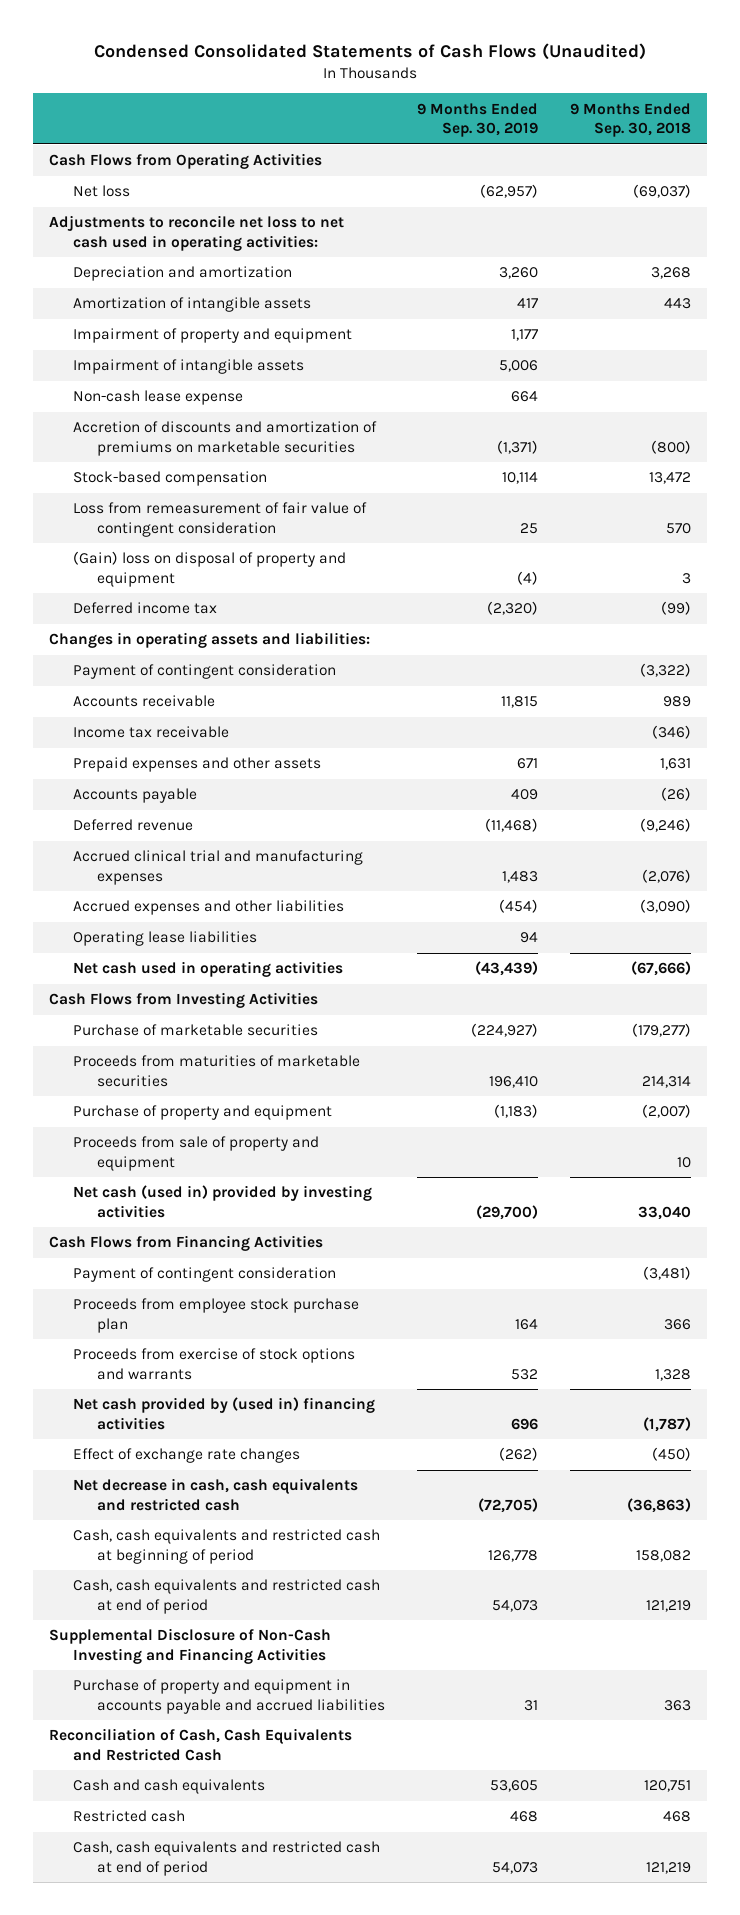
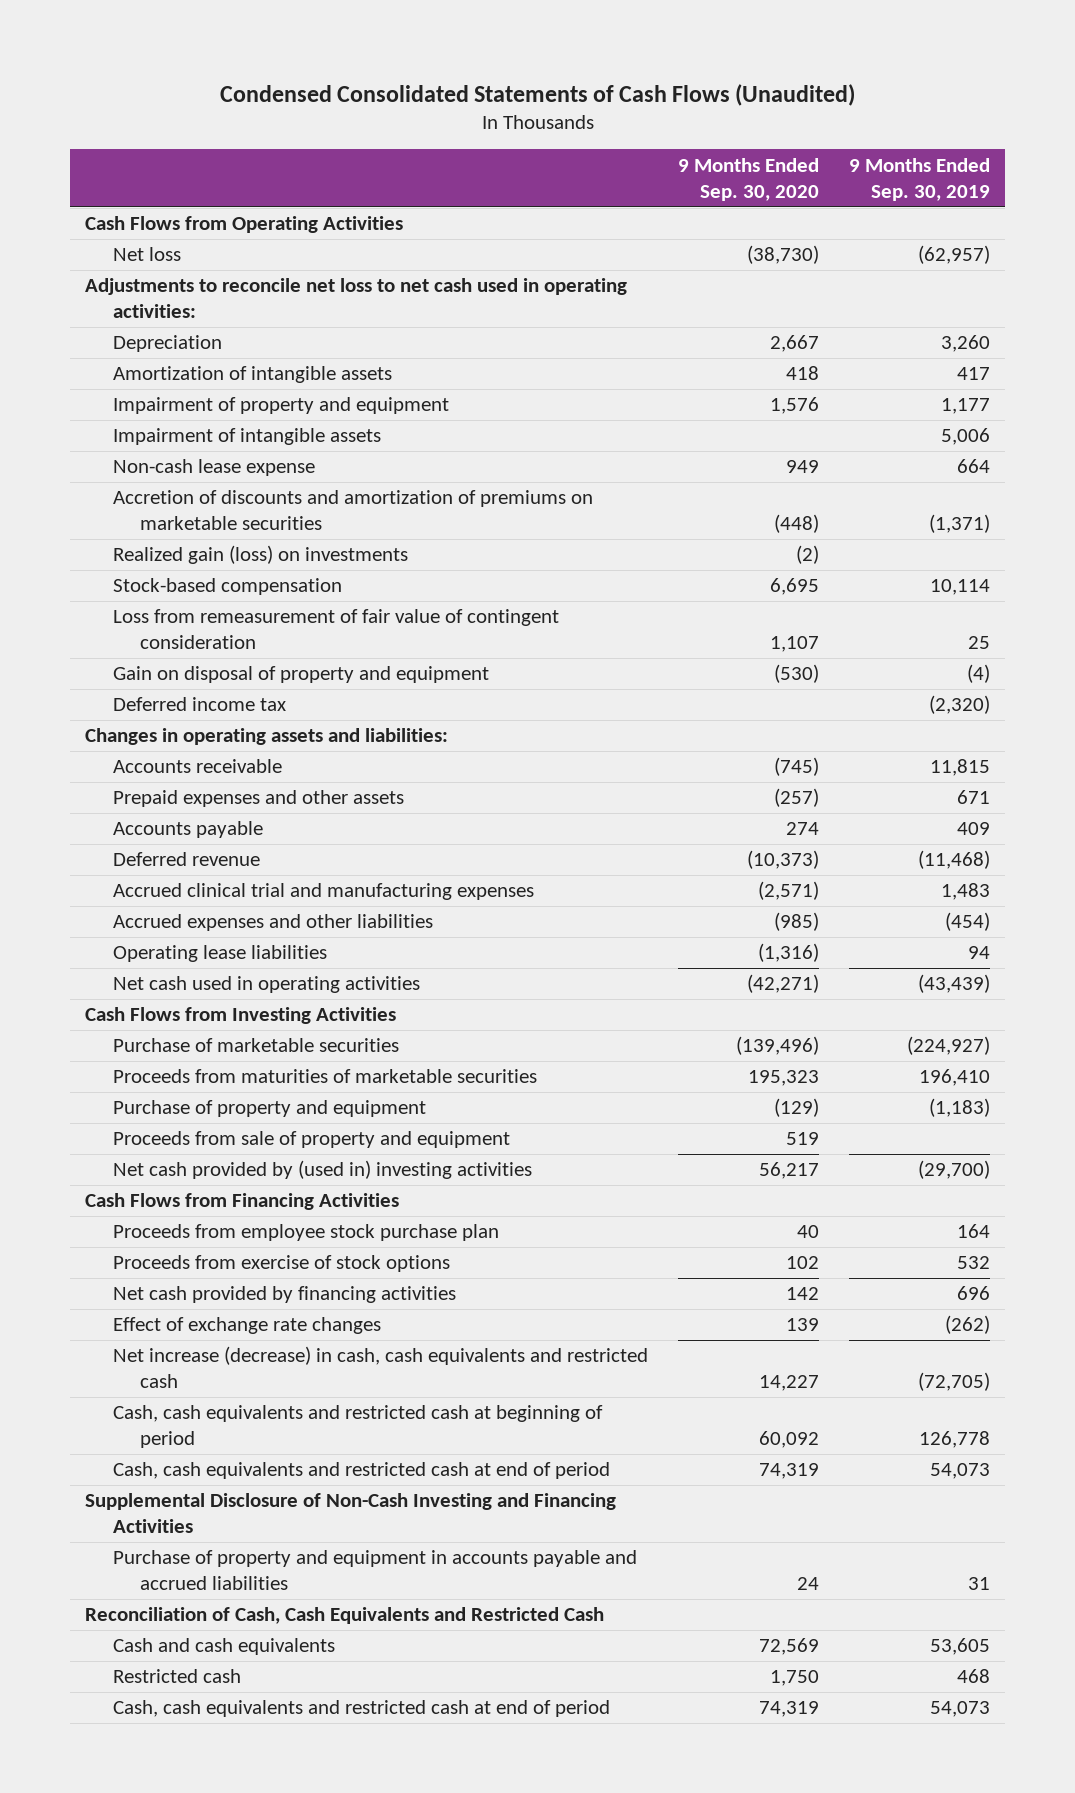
- | 9 Months Ended Sep. 30, 2019 | 9 Months Ended Sep. 30, 2018
+ | 9 Months Ended Sep. 30, 2020 | 9 Months Ended Sep. 30, 2019
- Depreciation and amortization | 3,260 | 3,268
+ Depreciation | 2,667 | 3,260
+ Realized gain (loss) on investments | (2) |
- (Gain) loss on disposal of property and equipment | (4) | 3
+ Gain on disposal of property and equipment | (530) | (4)
- Payment of contingent consideration | | (3,322)
- Income tax receivable | | (346)
- Net cash (used in) provided by investing activities | (29,700) | 33,040
+ Net cash provided by (used in) investing activities | 56,217 | (29,700)
- Payment of contingent consideration | | (3,481)
- Proceeds from exercise of stock options and warrants | 532 | 1,328
- Net cash provided by (used in) financing activities | 696 | (1,787)
+ Proceeds from exercise of stock options | 102 | 532
+ Net cash provided by financing activities | 142 | 696
- Net decrease in cash, cash equivalents and restricted cash | (72,705) | (36,863)
+ Net increase (decrease) in cash, cash equivalents and restricted cash | 14,227 | (72,705)

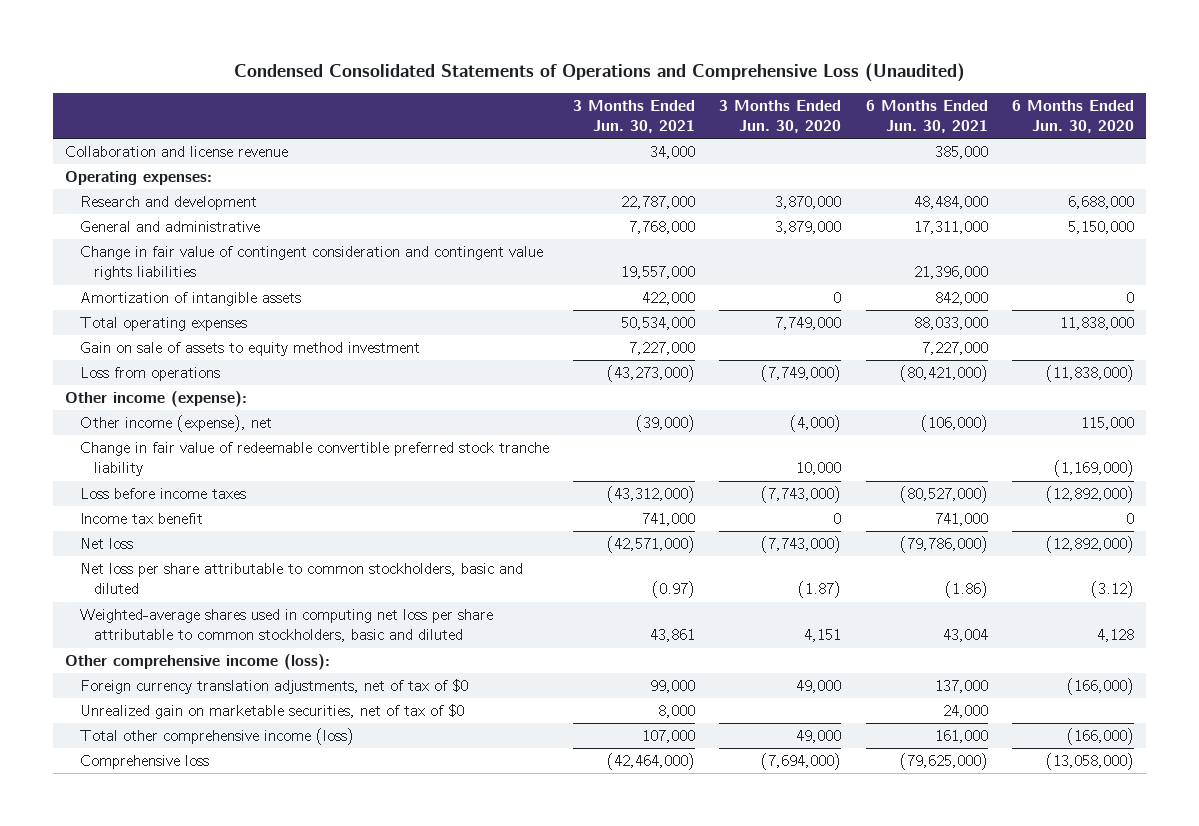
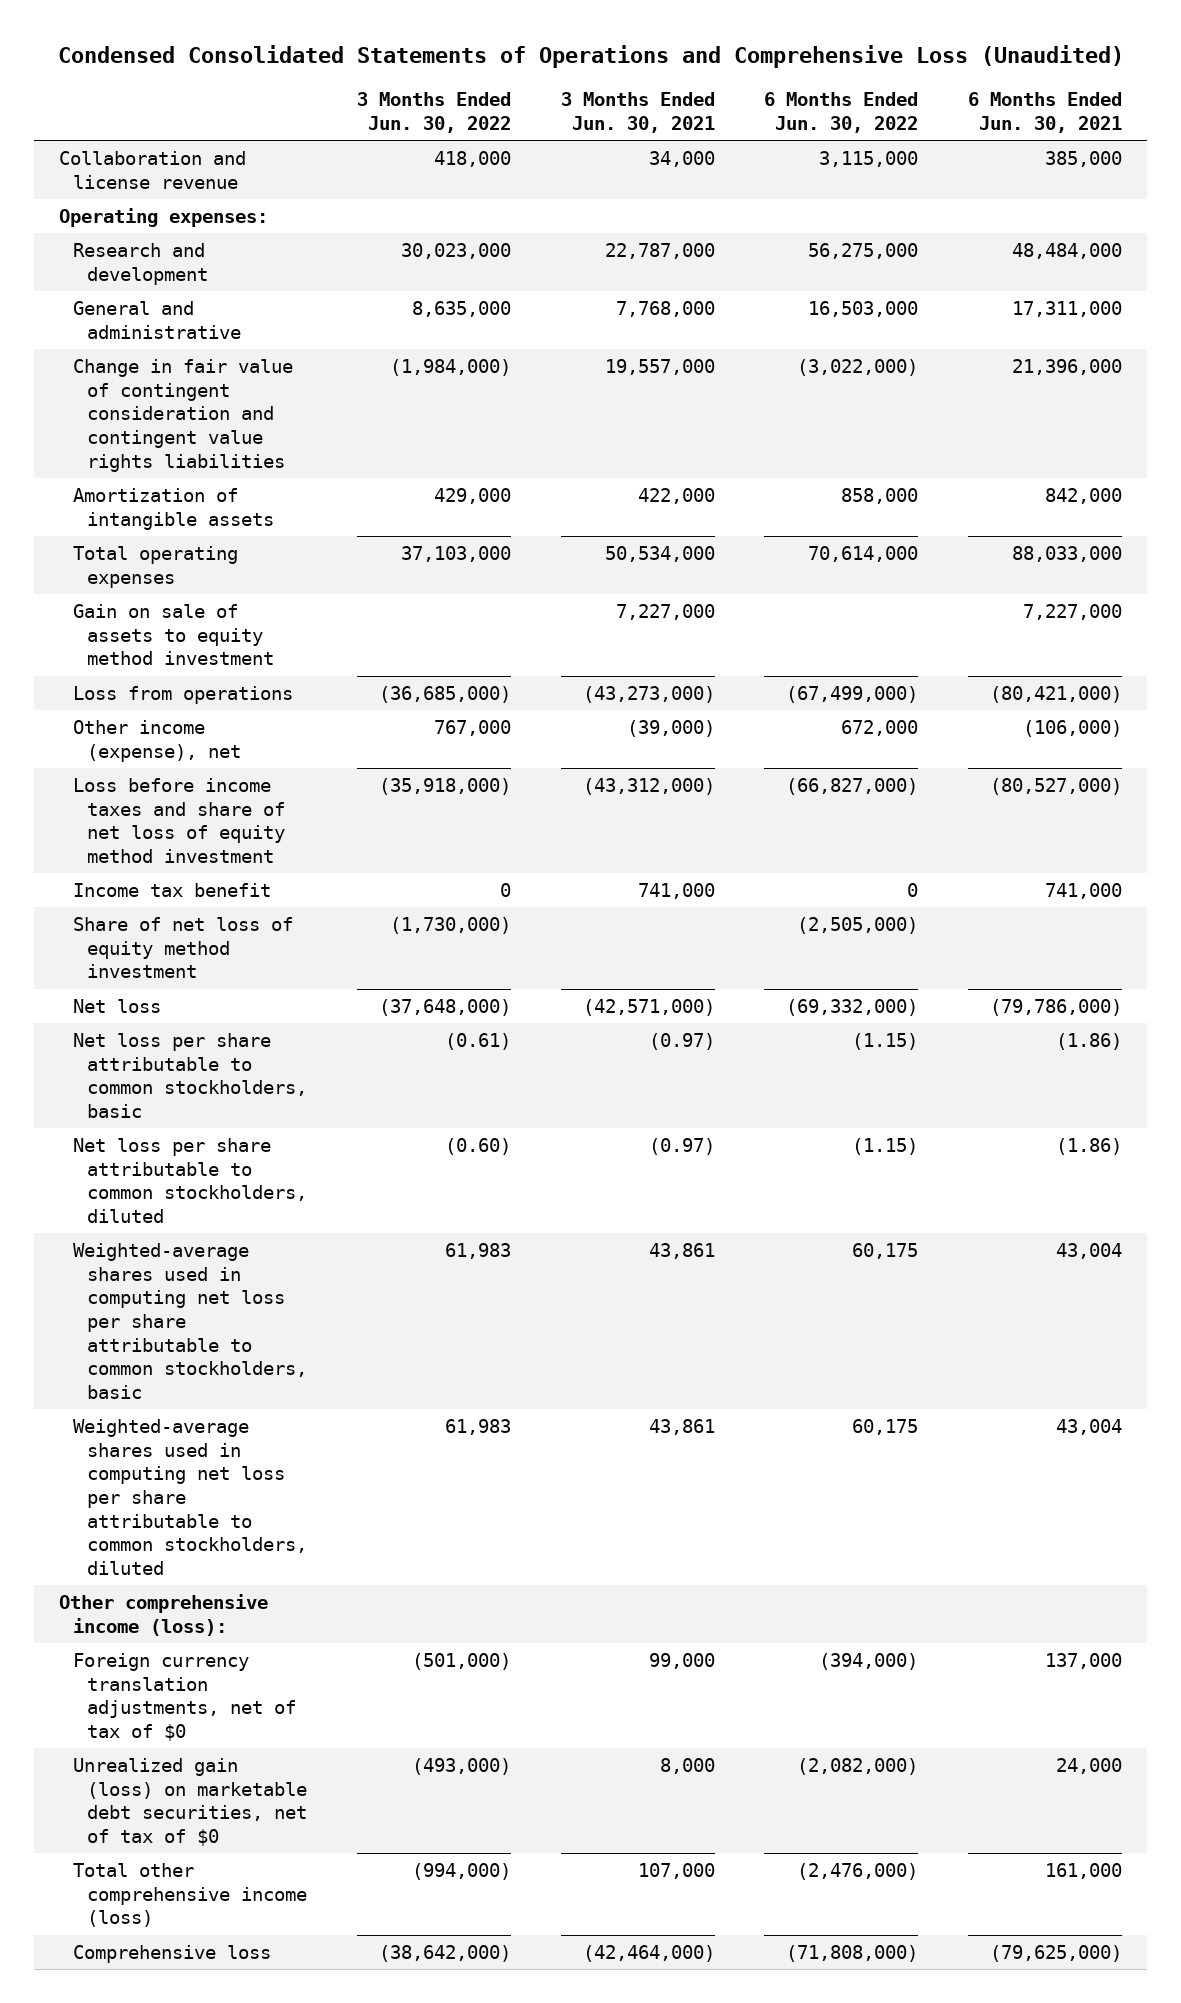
- | 3 Months Ended Jun. 30, 2021 | 3 Months Ended Jun. 30, 2020 | 6 Months Ended Jun. 30, 2021 | 6 Months Ended Jun. 30, 2020
+ | 3 Months Ended Jun. 30, 2022 | 3 Months Ended Jun. 30, 2021 | 6 Months Ended Jun. 30, 2022 | 6 Months Ended Jun. 30, 2021
- Other income (expense):
- Change in fair value of redeemable convertible preferred stock tranche liability | | 10,000 | | (1,169,000)
- Loss before income taxes | (43,312,000) | (7,743,000) | (80,527,000) | (12,892,000)
+ Loss before income taxes and share of net loss of equity method investment | (35,918,000) | (43,312,000) | (66,827,000) | (80,527,000)
+ Share of net loss of equity method investment | (1,730,000) | | (2,505,000) |
- Net loss per share attributable to common stockholders, basic and diluted | (0.97) | (1.87) | (1.86) | (3.12)
- Weighted-average shares used in computing net loss per share attributable to common stockholders, basic and diluted | 43,861 | 4,151 | 43,004 | 4,128
+ Net loss per share attributable to common stockholders, basic | (0.61) | (0.97) | (1.15) | (1.86)
+ Net loss per share attributable to common stockholders, diluted | (0.60) | (0.97) | (1.15) | (1.86)
+ Weighted-average shares used in computing net loss per share attributable to common stockholders, basic | 61,983 | 43,861 | 60,175 | 43,004
+ Weighted-average shares used in computing net loss per share attributable to common stockholders, diluted | 61,983 | 43,861 | 60,175 | 43,004
- Unrealized gain on marketable securities, net of tax of $0 | 8,000 | | 24,000 |
+ Unrealized gain (loss) on marketable debt securities, net of tax of $0 | (493,000) | 8,000 | (2,082,000) | 24,000

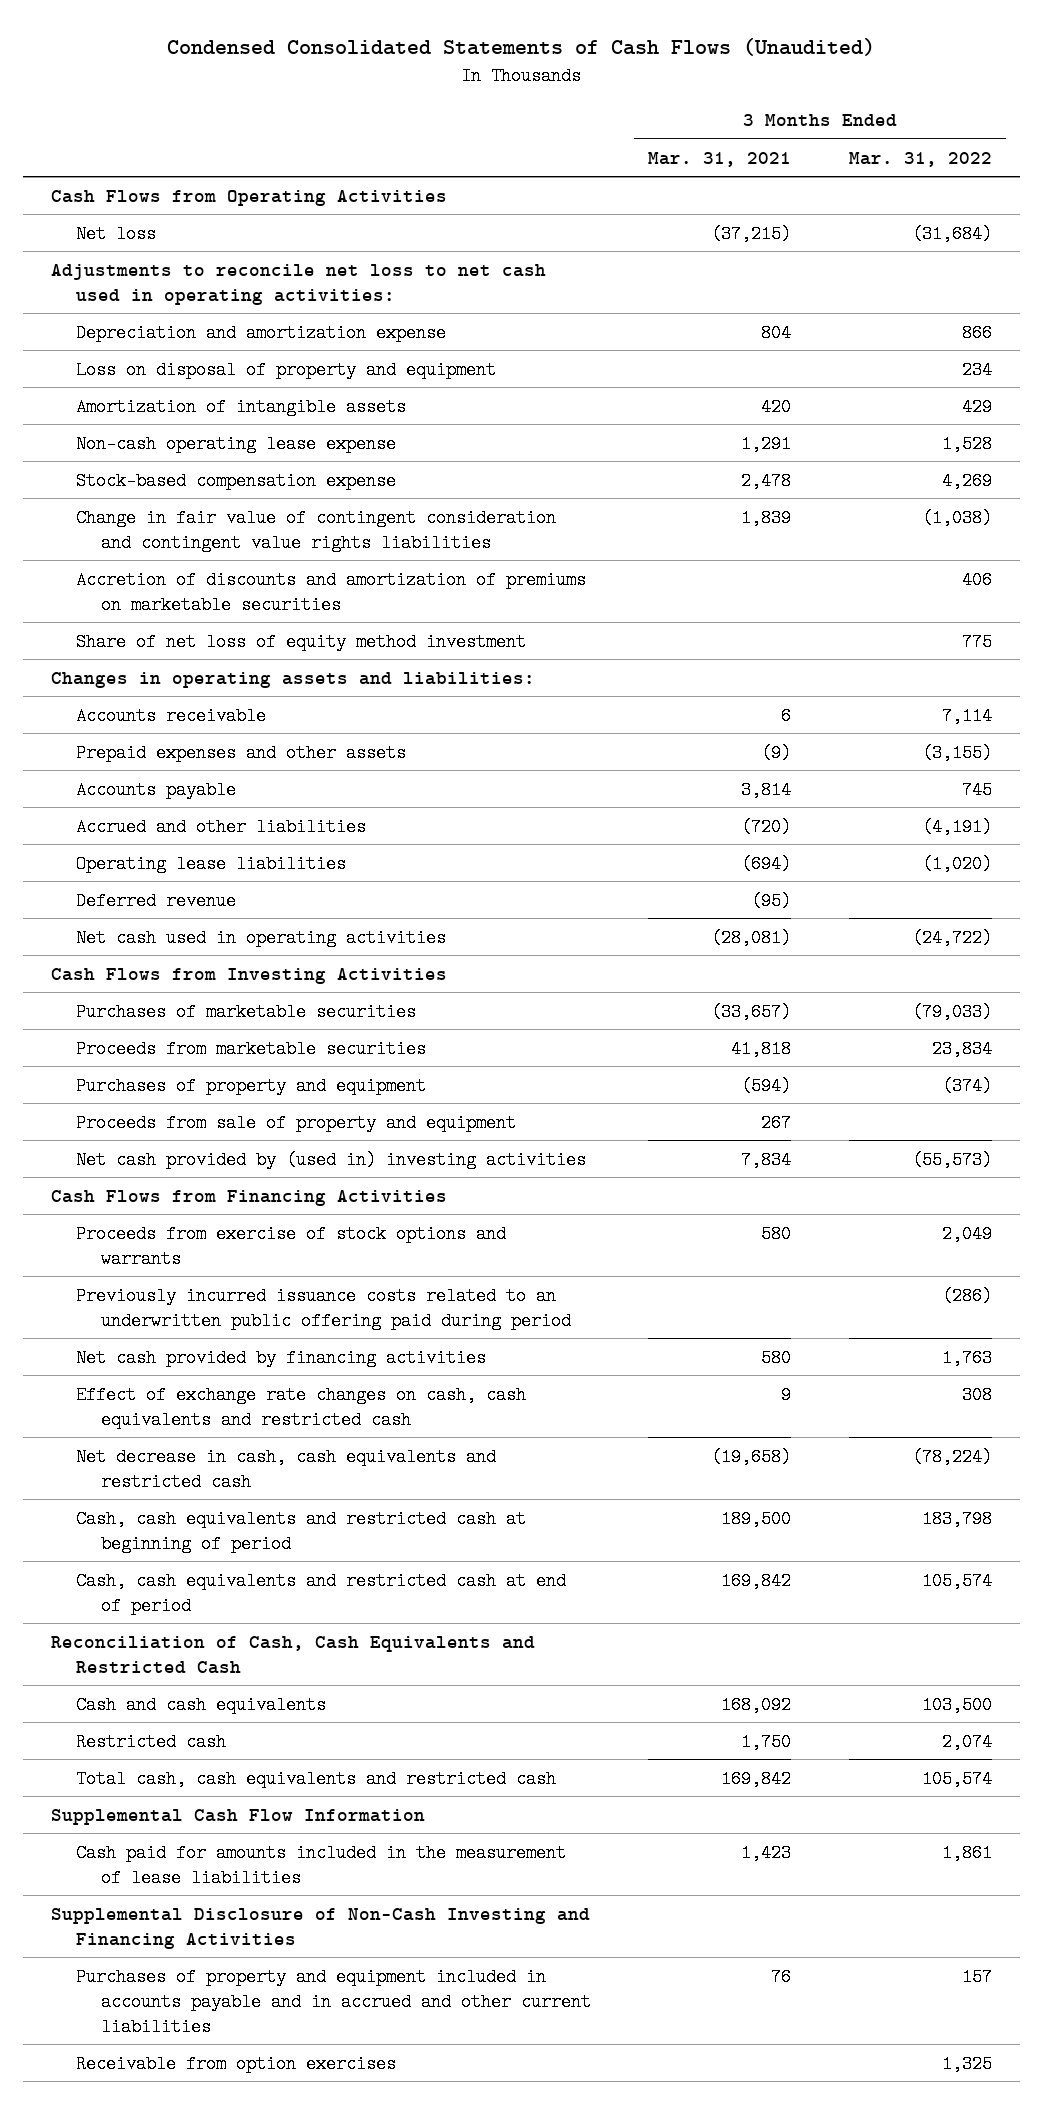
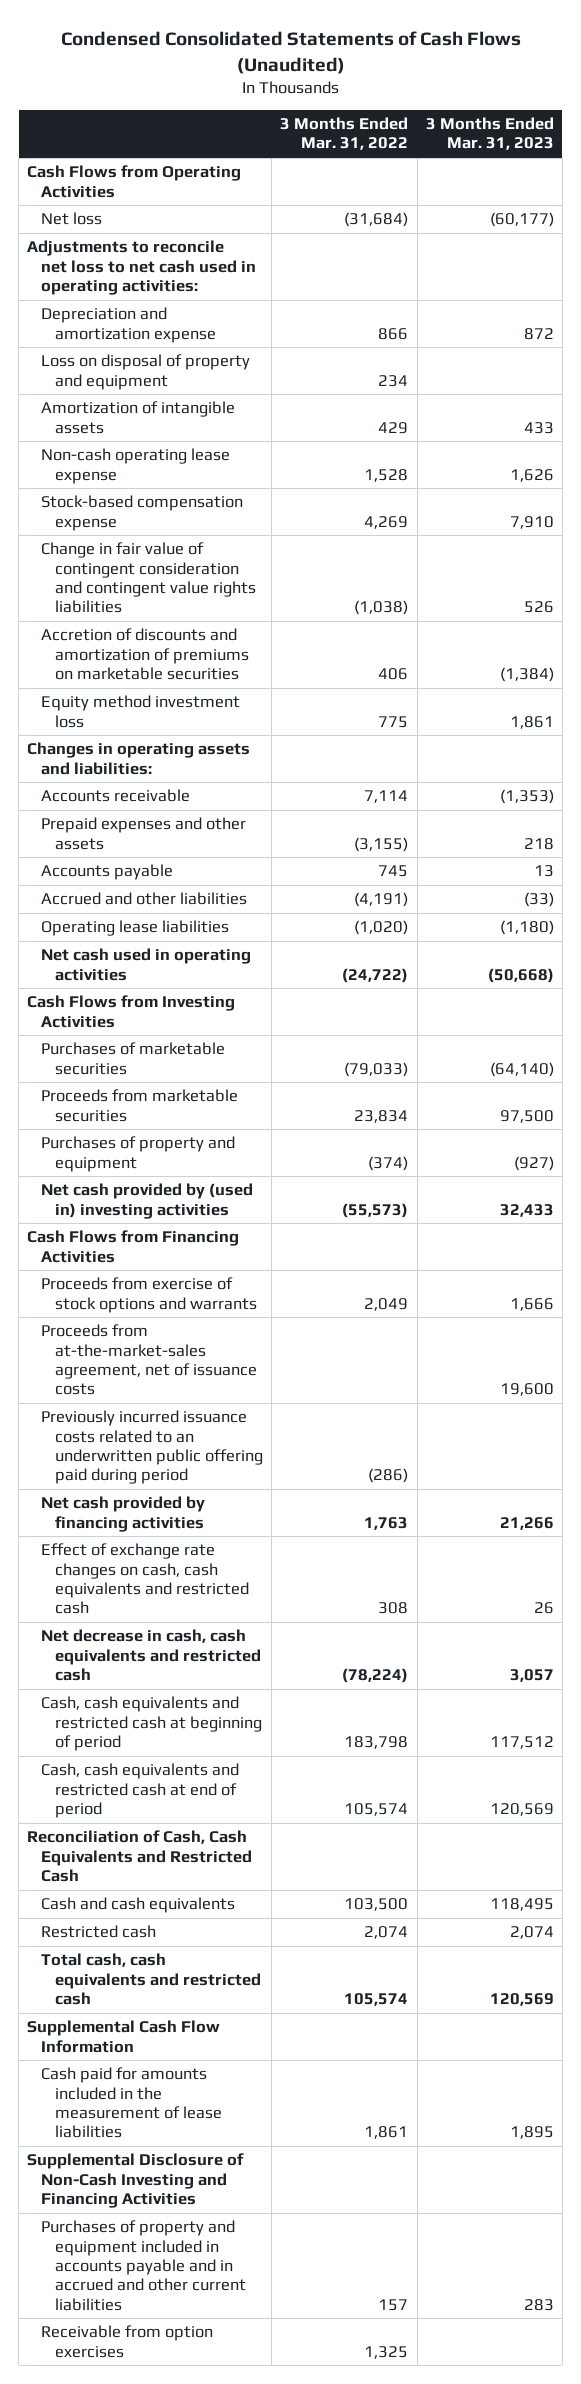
- | 3 Months Ended Mar. 31, 2021 | 3 Months Ended Mar. 31, 2022
+ | 3 Months Ended Mar. 31, 2022 | 3 Months Ended Mar. 31, 2023
- Share of net loss of equity method investment | | 775
+ Equity method investment loss | 775 | 1,861
- Deferred revenue | (95) |
- Proceeds from sale of property and equipment | 267 |
+ Proceeds from at-the-market-sales agreement, net of issuance costs | | 19,600

